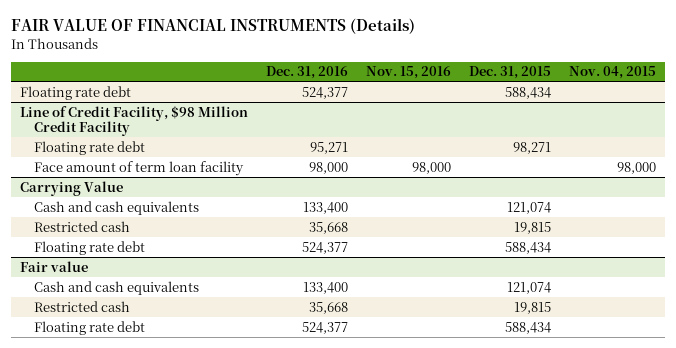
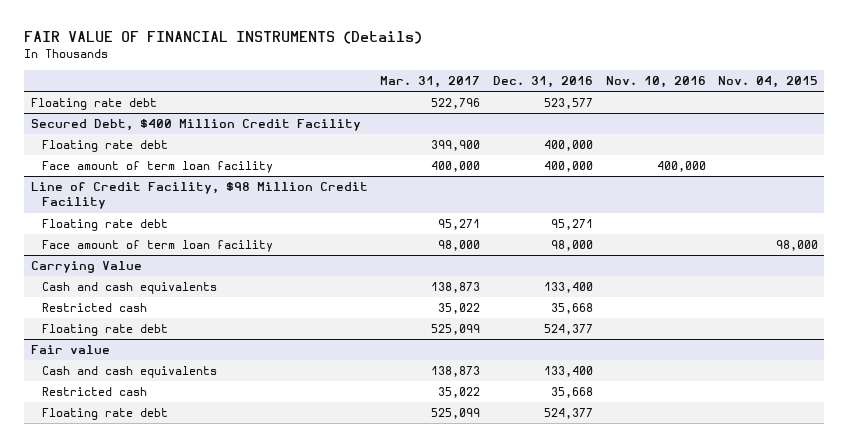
- | Dec. 31, 2016 | Nov. 15, 2016 | Dec. 31, 2015 | Nov. 04, 2015
+ | Mar. 31, 2017 | Dec. 31, 2016 | Nov. 10, 2016 | Nov. 04, 2015
- Floating rate debt | 524,377 | | 588,434 |
+ Floating rate debt | 522,796 | 523,577 | |
+ Secured Debt, $400 Million Credit Facility
+ Floating rate debt | 399,900 | 400,000 | |
+ Face amount of term loan facility | 400,000 | 400,000 | 400,000 |

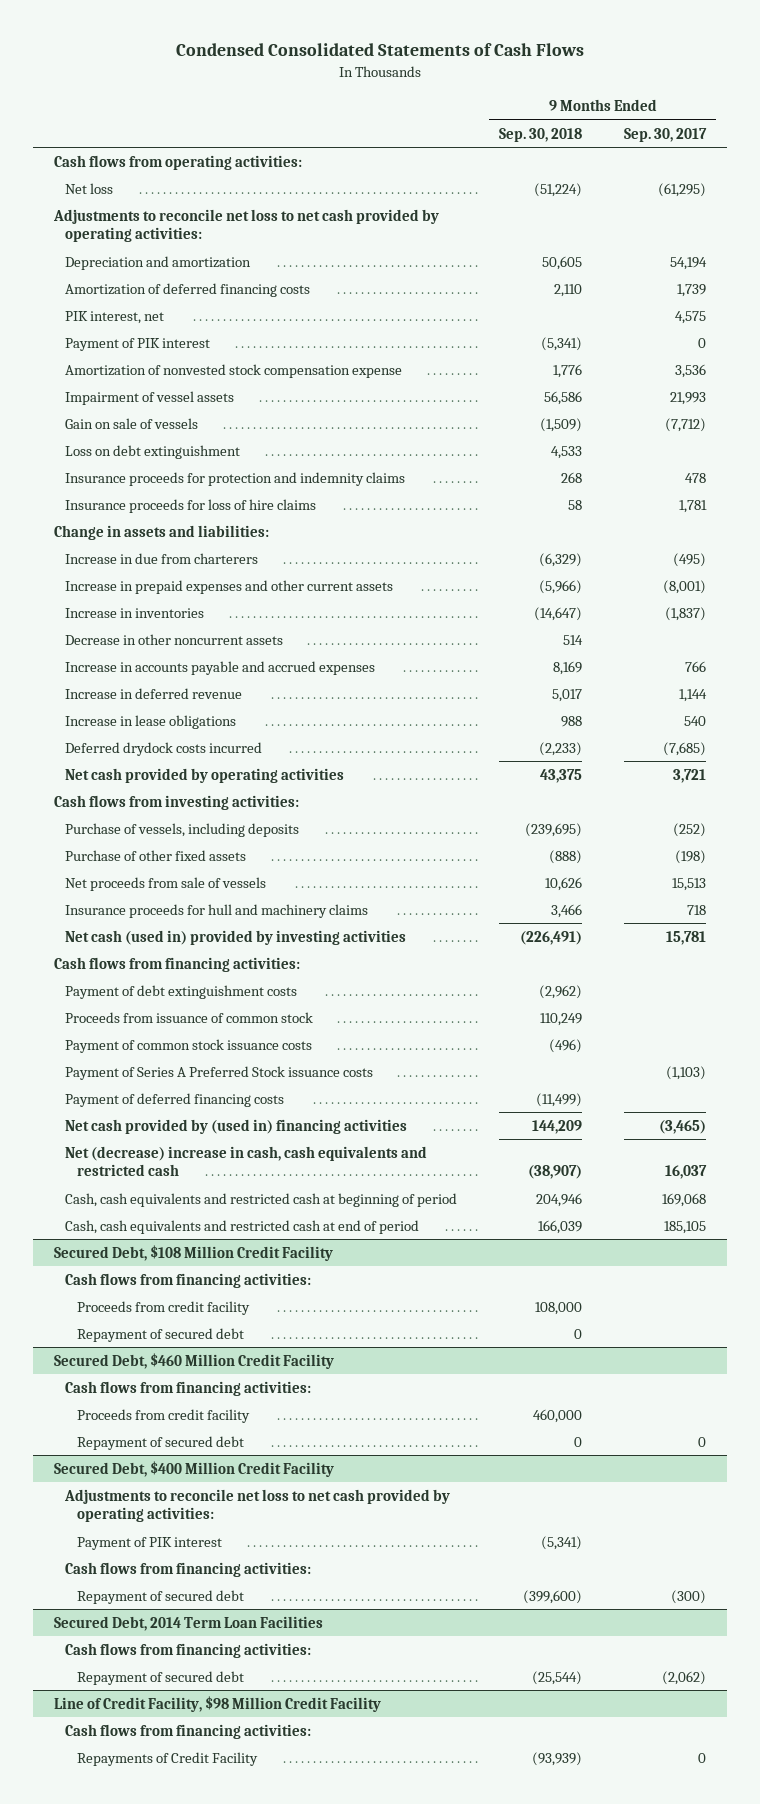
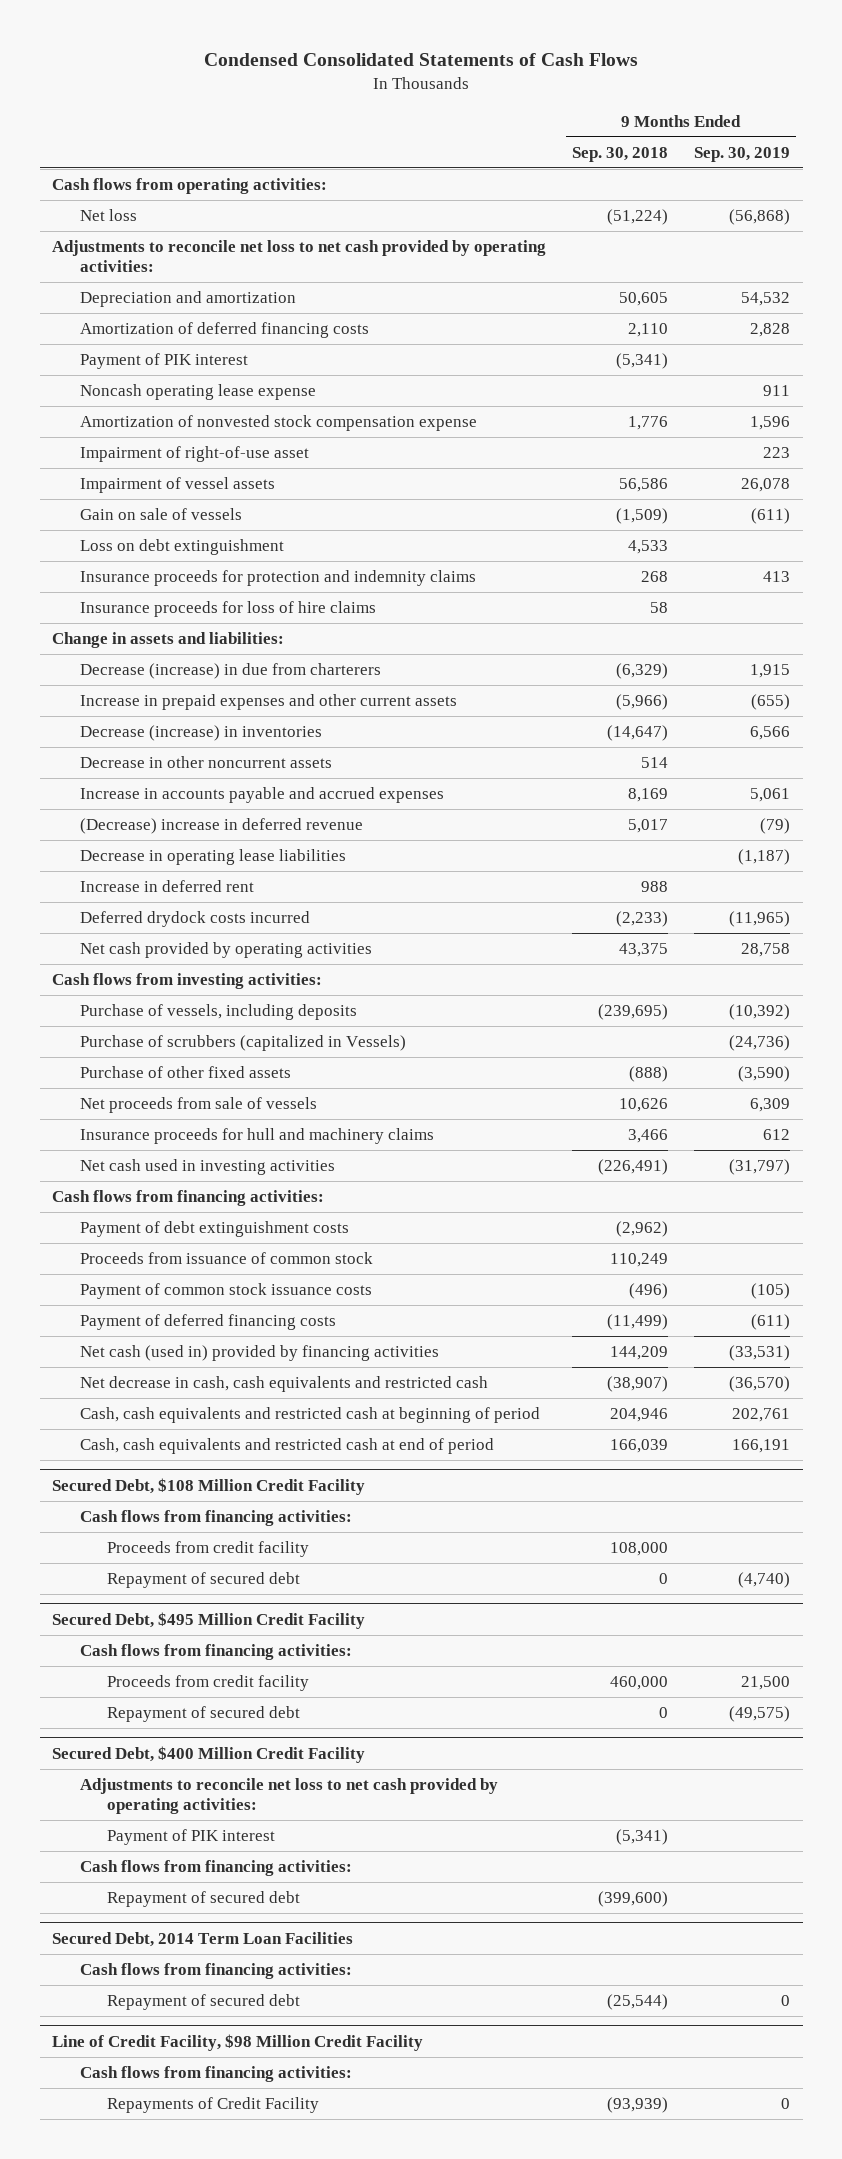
- | 9 Months Ended Sep. 30, 2018 | 9 Months Ended Sep. 30, 2017
+ | 9 Months Ended Sep. 30, 2018 | 9 Months Ended Sep. 30, 2019
- PIK interest, net | | 4,575
+ Noncash operating lease expense | | 911
+ Impairment of right-of-use asset | | 223
- Increase in due from charterers | (6,329) | (495)
+ Decrease (increase) in due from charterers | (6,329) | 1,915
- Increase in inventories | (14,647) | (1,837)
+ Decrease (increase) in inventories | (14,647) | 6,566
- Increase in deferred revenue | 5,017 | 1,144
- Increase in lease obligations | 988 | 540
+ (Decrease) increase in deferred revenue | 5,017 | (79)
+ Decrease in operating lease liabilities | | (1,187)
+ Increase in deferred rent | 988 |
+ Purchase of scrubbers (capitalized in Vessels) | | (24,736)
- Net cash (used in) provided by investing activities | (226,491) | 15,781
+ Net cash used in investing activities | (226,491) | (31,797)
- Payment of Series A Preferred Stock issuance costs | | (1,103)
- Net cash provided by (used in) financing activities | 144,209 | (3,465)
- Net (decrease) increase in cash, cash equivalents and restricted cash | (38,907) | 16,037
+ Net cash (used in) provided by financing activities | 144,209 | (33,531)
+ Net decrease in cash, cash equivalents and restricted cash | (38,907) | (36,570)
- Secured Debt, $460 Million Credit Facility
+ Secured Debt, $495 Million Credit Facility

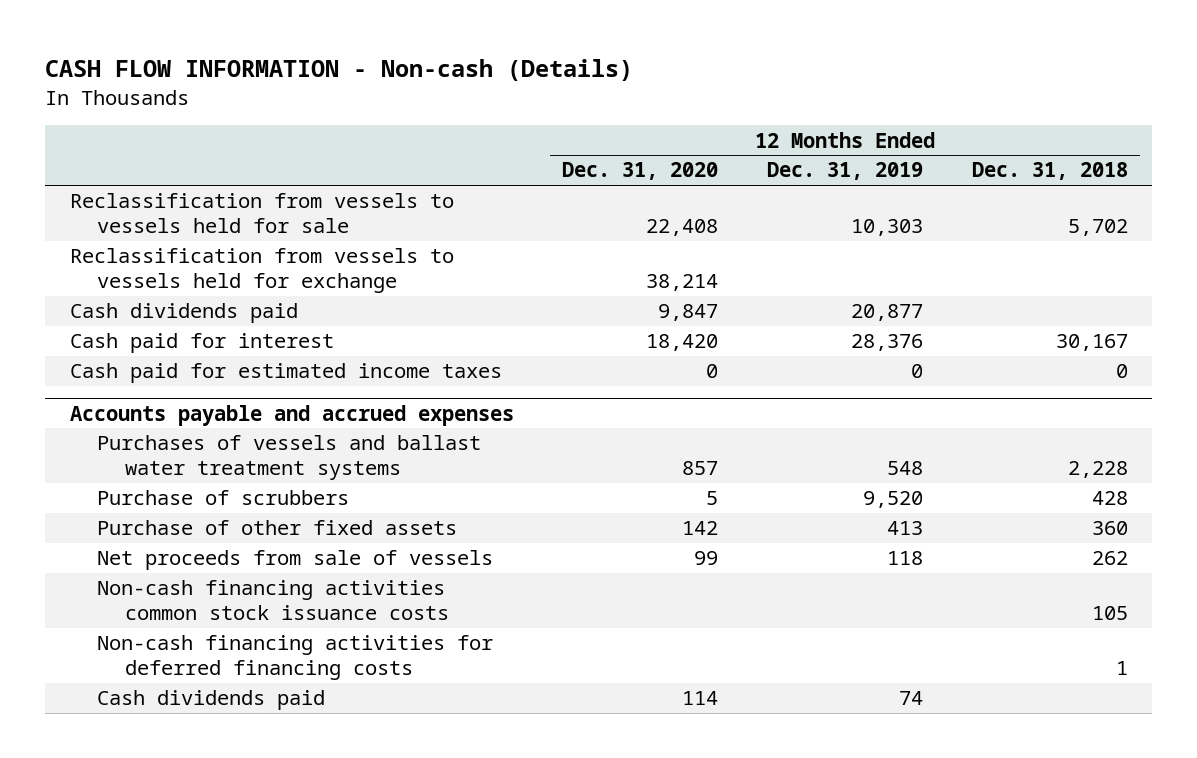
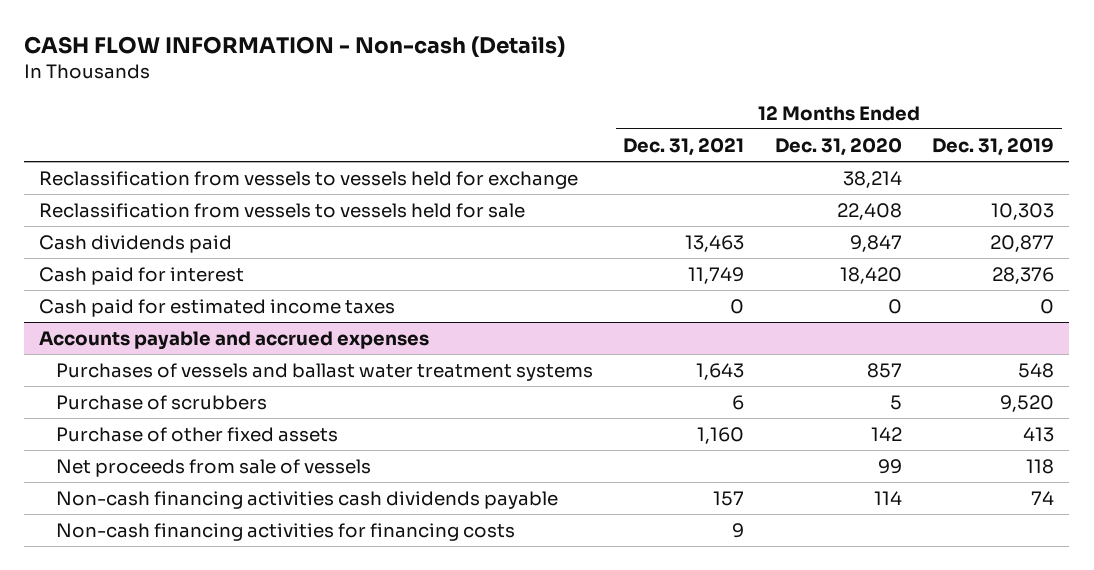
- | 12 Months Ended Dec. 31, 2020 | 12 Months Ended Dec. 31, 2019 | 12 Months Ended Dec. 31, 2018
+ | 12 Months Ended Dec. 31, 2021 | 12 Months Ended Dec. 31, 2020 | 12 Months Ended Dec. 31, 2019
moved down: Reclassification from vessels to vessels held for sale | | 22,408 | 10,303
@ Accounts payable and accrued expenses
- Non-cash financing activities common stock issuance costs | | | 105
- Non-cash financing activities for deferred financing costs | | | 1
- Cash dividends paid | 114 | 74 |
+ Non-cash financing activities cash dividends payable | 157 | 114 | 74
+ Non-cash financing activities for financing costs | 9 | |

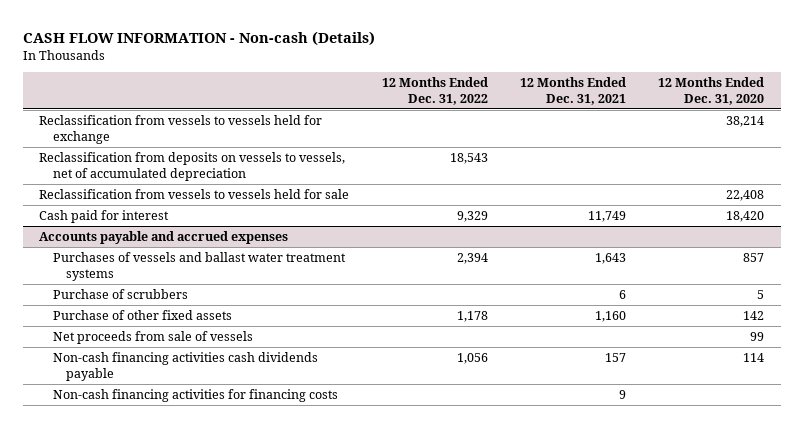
- | 12 Months Ended Dec. 31, 2021 | 12 Months Ended Dec. 31, 2020 | 12 Months Ended Dec. 31, 2019
+ | 12 Months Ended Dec. 31, 2022 | 12 Months Ended Dec. 31, 2021 | 12 Months Ended Dec. 31, 2020
+ Reclassification from deposits on vessels to vessels, net of accumulated depreciation | 18,543 | |
- Cash dividends paid | 13,463 | 9,847 | 20,877
- Cash paid for estimated income taxes | 0 | 0 | 0

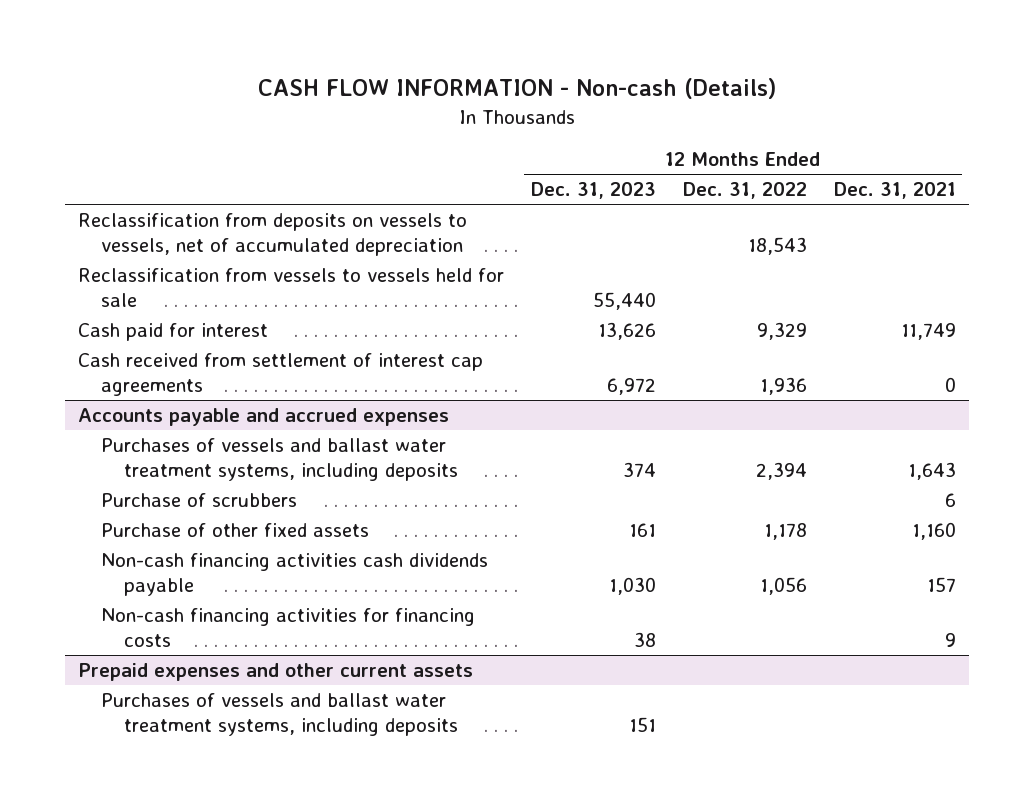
- | 12 Months Ended Dec. 31, 2022 | 12 Months Ended Dec. 31, 2021 | 12 Months Ended Dec. 31, 2020
+ | 12 Months Ended Dec. 31, 2023 | 12 Months Ended Dec. 31, 2022 | 12 Months Ended Dec. 31, 2021
- Reclassification from vessels to vessels held for exchange | | | 38,214
+ Cash received from settlement of interest cap agreements | 6,972 | 1,936 | 0
@ Accounts payable and accrued expenses
- Purchases of vessels and ballast water treatment systems | 2,394 | 1,643 | 857
+ Purchases of vessels and ballast water treatment systems, including deposits | 374 | 2,394 | 1,643
- Net proceeds from sale of vessels | | | 99
+ Prepaid expenses and other current assets
+ Purchases of vessels and ballast water treatment systems, including deposits | 151 | |

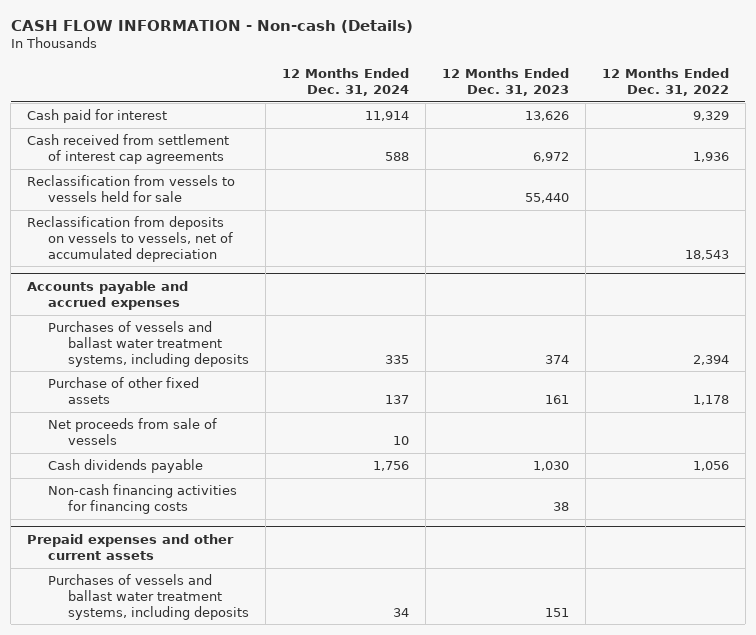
- | 12 Months Ended Dec. 31, 2023 | 12 Months Ended Dec. 31, 2022 | 12 Months Ended Dec. 31, 2021
+ | 12 Months Ended Dec. 31, 2024 | 12 Months Ended Dec. 31, 2023 | 12 Months Ended Dec. 31, 2022
moved down: Reclassification from vessels to vessels held for sale | | 55,440 |
moved down: Reclassification from deposits on vessels to vessels, net of accumulated depreciation | | | 18,543
@ Accounts payable and accrued expenses
- Purchase of scrubbers | | | 6
- Non-cash financing activities cash dividends payable | 1,030 | 1,056 | 157
+ Net proceeds from sale of vessels | 10 | |
+ Cash dividends payable | 1,756 | 1,030 | 1,056

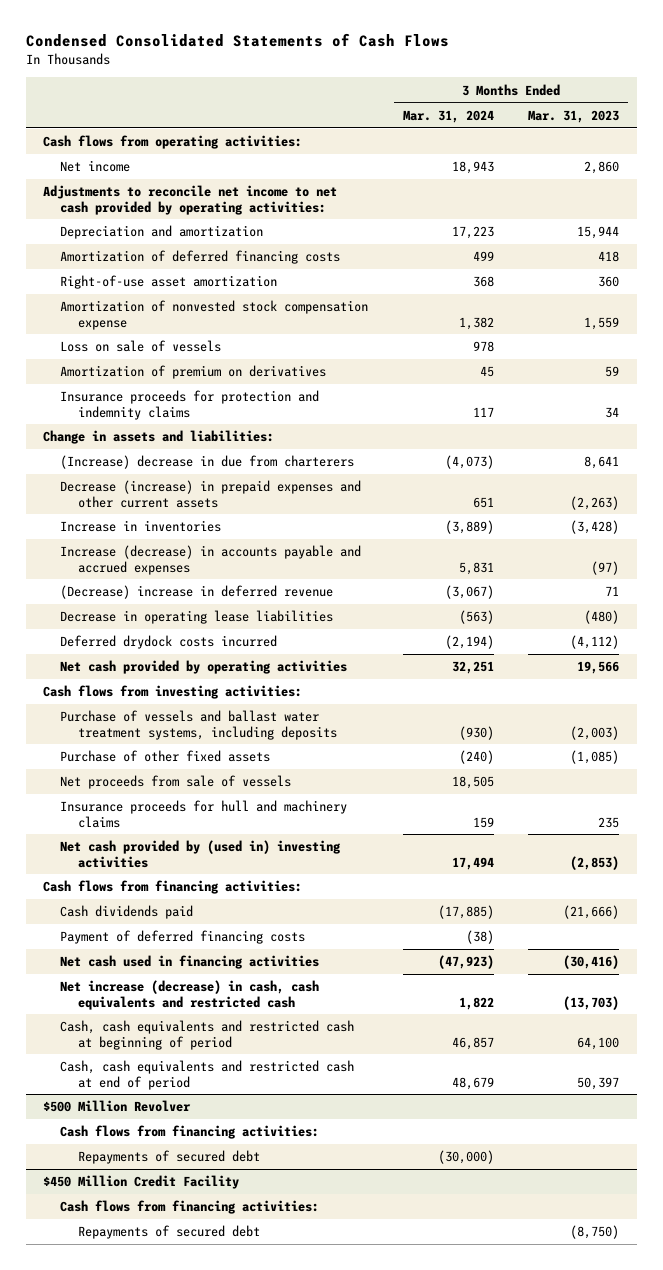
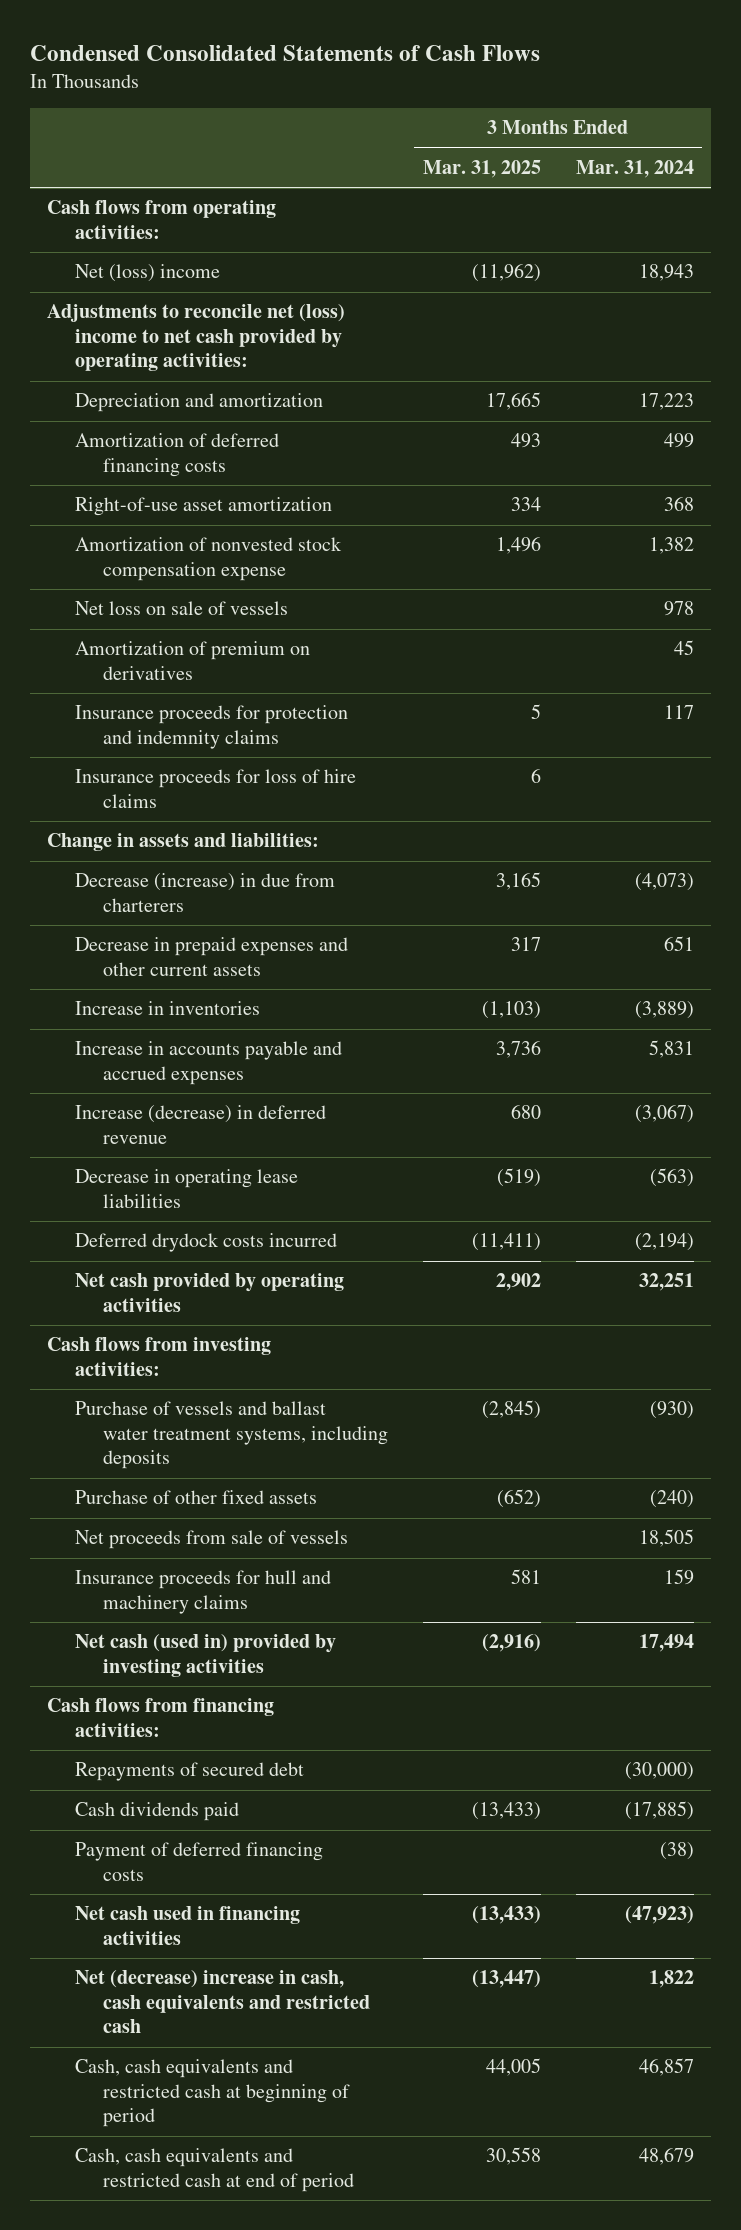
- | 3 Months Ended Mar. 31, 2024 | 3 Months Ended Mar. 31, 2023
+ | 3 Months Ended Mar. 31, 2025 | 3 Months Ended Mar. 31, 2024
- Net income | 18,943 | 2,860
- Adjustments to reconcile net income to net cash provided by operating activities:
+ Net (loss) income | (11,962) | 18,943
+ Adjustments to reconcile net (loss) income to net cash provided by operating activities:
- Loss on sale of vessels | 978 |
+ Net loss on sale of vessels | | 978
+ Insurance proceeds for loss of hire claims | 6 |
- (Increase) decrease in due from charterers | (4,073) | 8,641
- Decrease (increase) in prepaid expenses and other current assets | 651 | (2,263)
+ Decrease (increase) in due from charterers | 3,165 | (4,073)
+ Decrease in prepaid expenses and other current assets | 317 | 651
- Increase (decrease) in accounts payable and accrued expenses | 5,831 | (97)
- (Decrease) increase in deferred revenue | (3,067) | 71
+ Increase in accounts payable and accrued expenses | 3,736 | 5,831
+ Increase (decrease) in deferred revenue | 680 | (3,067)
- Net cash provided by (used in) investing activities | 17,494 | (2,853)
+ Net cash (used in) provided by investing activities | (2,916) | 17,494
+ Repayments of secured debt | | (30,000)
- Net increase (decrease) in cash, cash equivalents and restricted cash | 1,822 | (13,703)
+ Net (decrease) increase in cash, cash equivalents and restricted cash | (13,447) | 1,822
- $500 Million Revolver
- Cash flows from financing activities:
- Repayments of secured debt | (30,000) |
- $450 Million Credit Facility
- Cash flows from financing activities:
- Repayments of secured debt | | (8,750)

